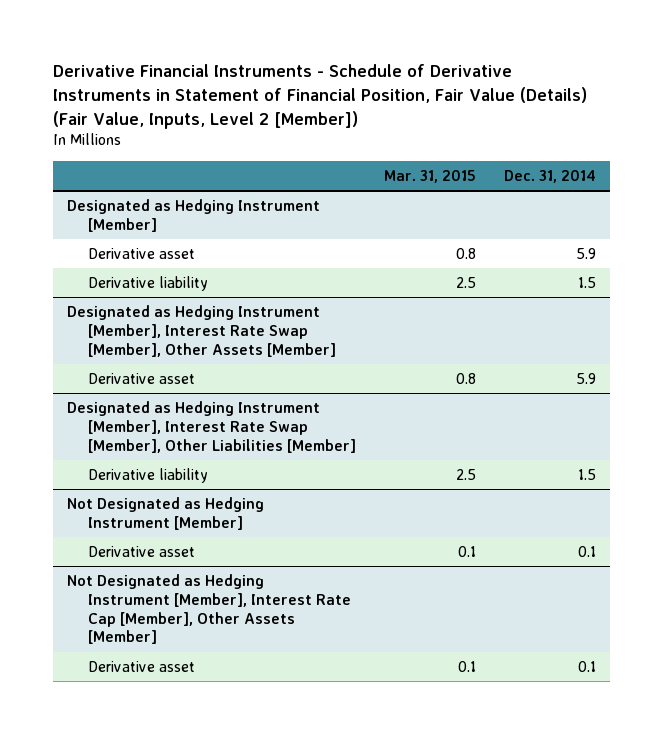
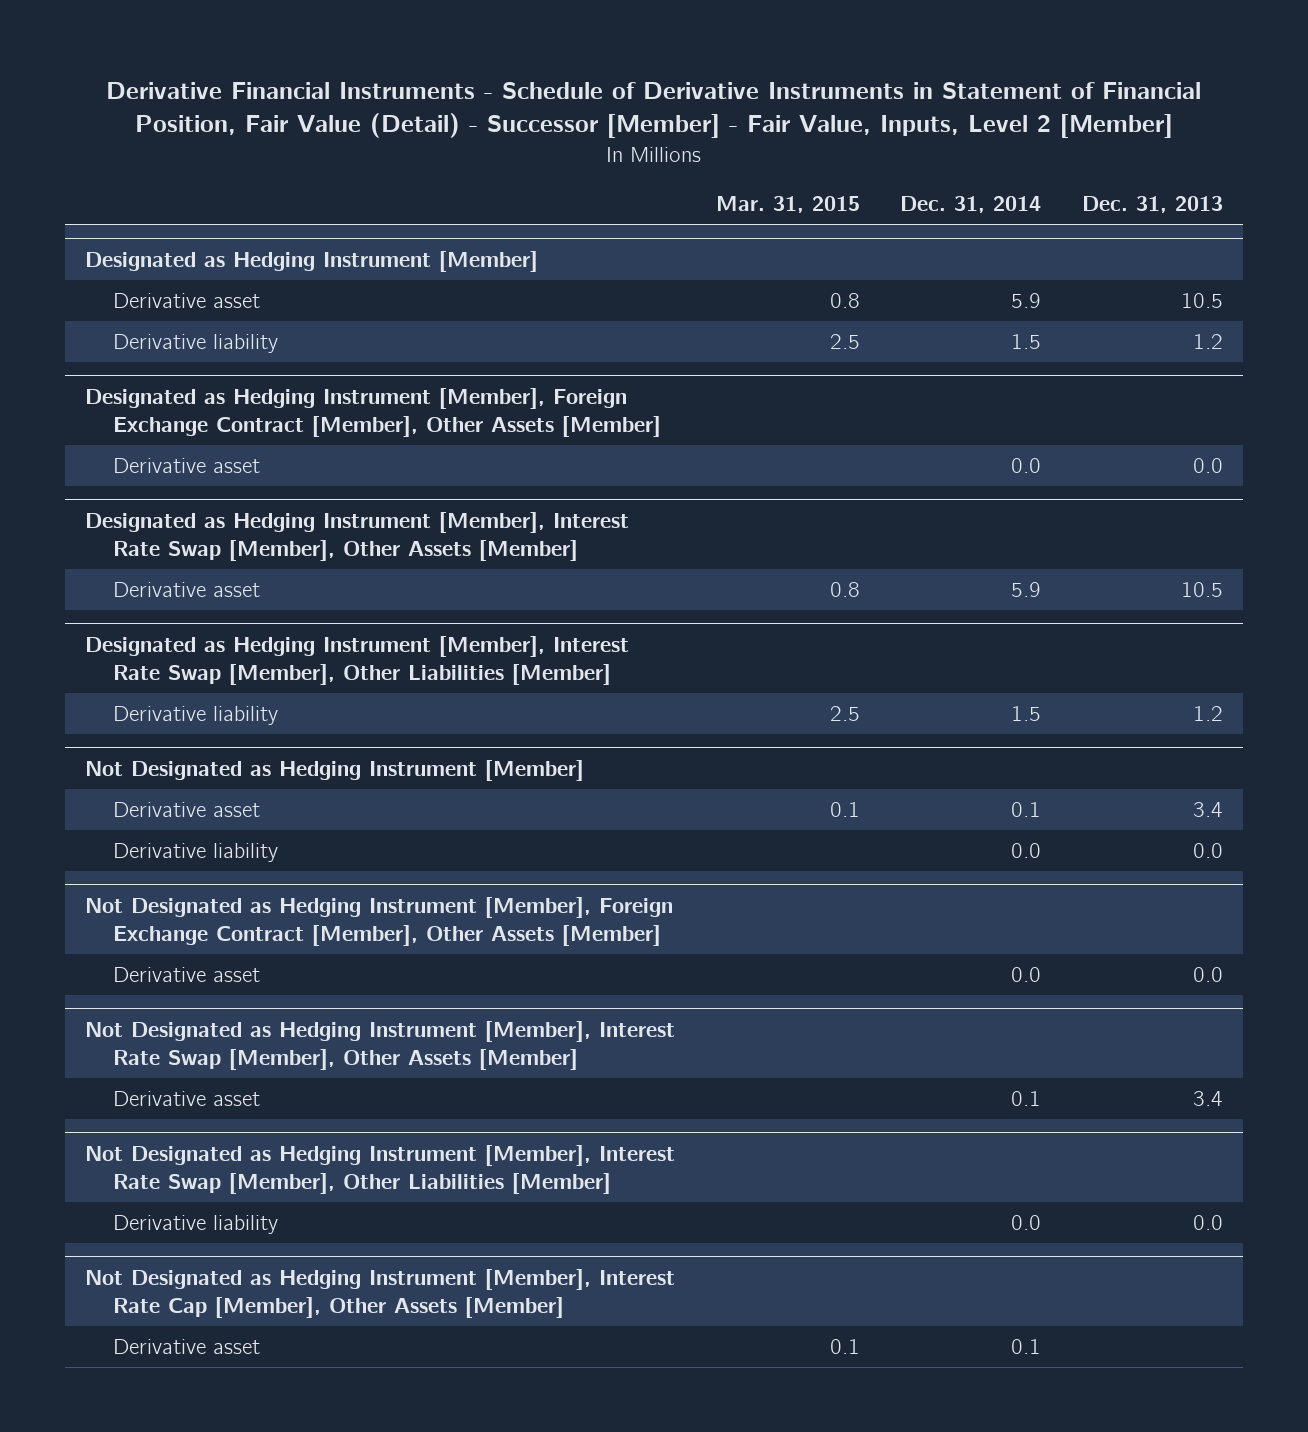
- Derivative Financial Instruments - Schedule of Derivative Instruments in Statement of Financial Position, Fair Value (Details) (Fair Value, Inputs, Level 2 [Member])
+ Derivative Financial Instruments - Schedule of Derivative Instruments in Statement of Financial Position, Fair Value (Detail) - Successor [Member] - Fair Value, Inputs, Level 2 [Member]
- | Mar. 31, 2015 | Dec. 31, 2014
+ | Mar. 31, 2015 | Dec. 31, 2014 | Dec. 31, 2013
+ Designated as Hedging Instrument [Member], Foreign Exchange Contract [Member], Other Assets [Member]
+ Derivative asset | | 0.0 | 0.0
@ Not Designated as Hedging Instrument [Member]
+ Derivative liability | | 0.0 | 0.0
+ Not Designated as Hedging Instrument [Member], Foreign Exchange Contract [Member], Other Assets [Member]
+ Derivative asset | | 0.0 | 0.0
+ Not Designated as Hedging Instrument [Member], Interest Rate Swap [Member], Other Assets [Member]
+ Derivative asset | | 0.1 | 3.4
+ Not Designated as Hedging Instrument [Member], Interest Rate Swap [Member], Other Liabilities [Member]
+ Derivative liability | | 0.0 | 0.0

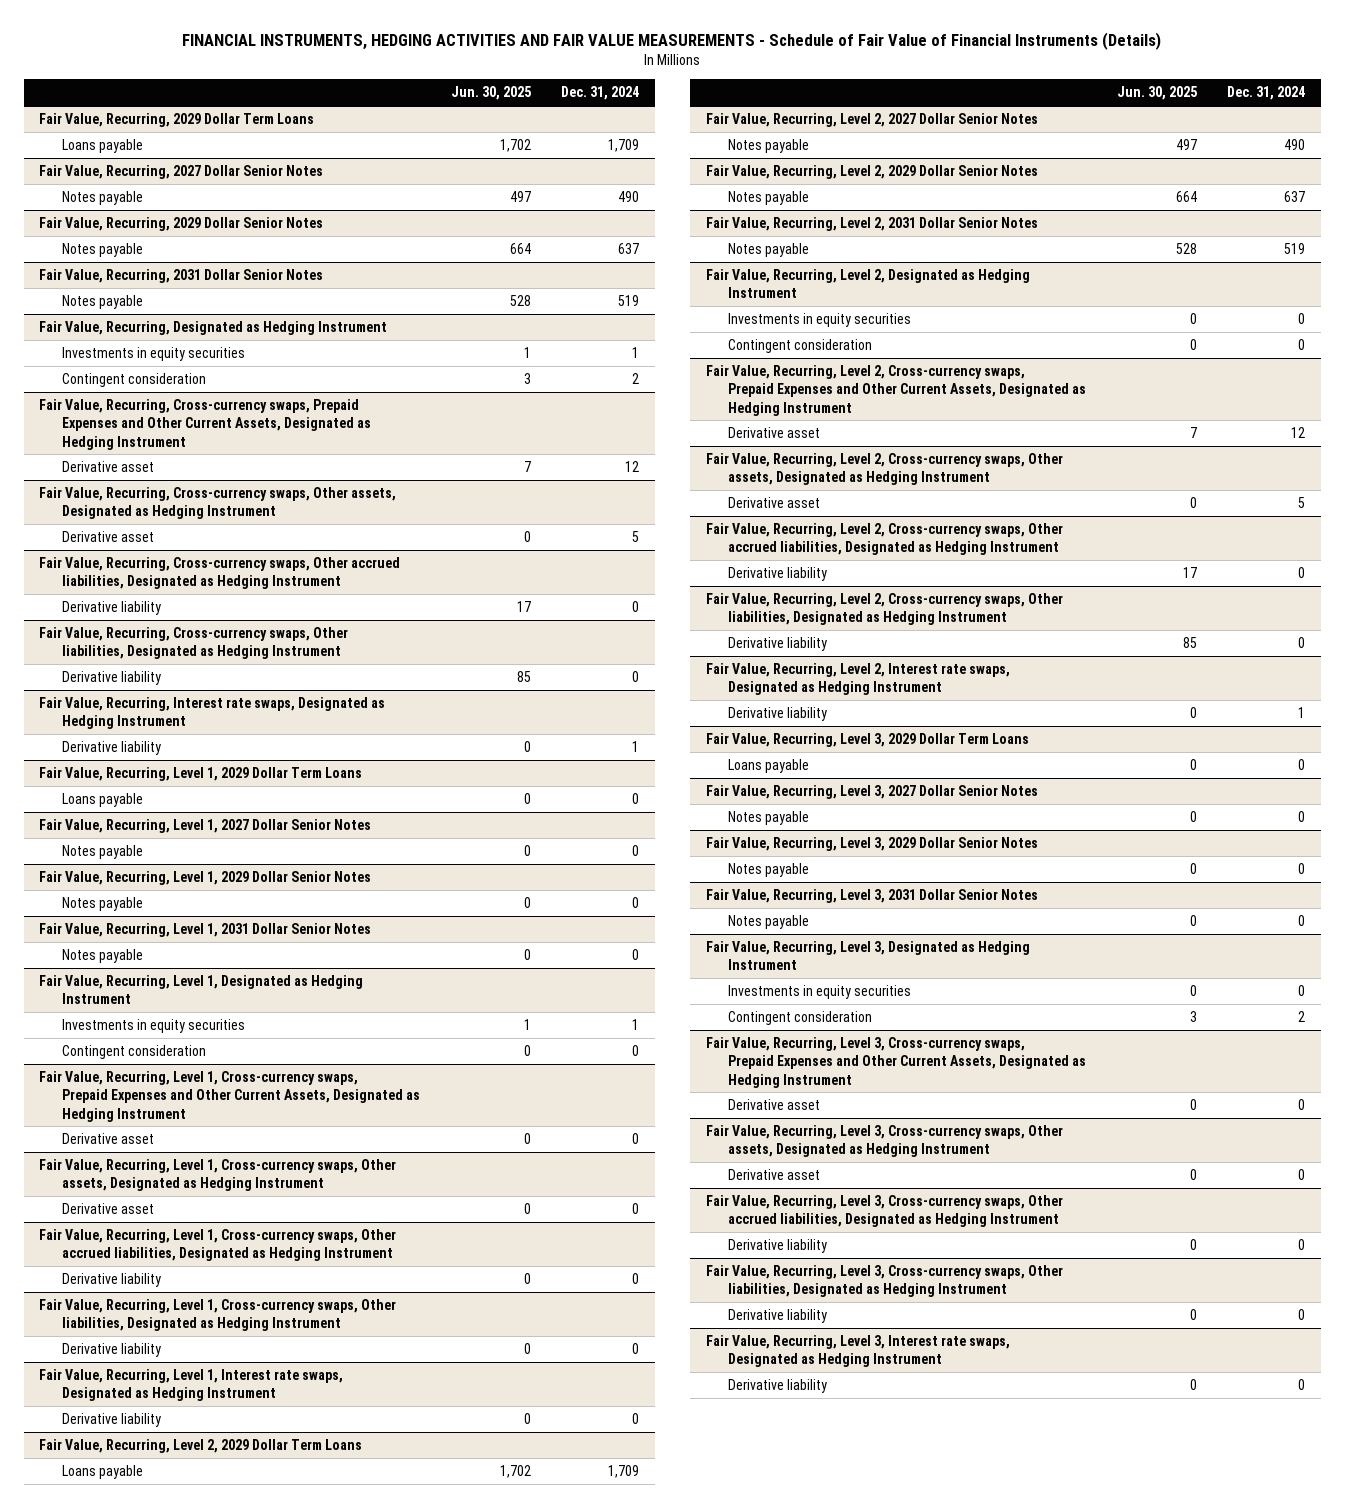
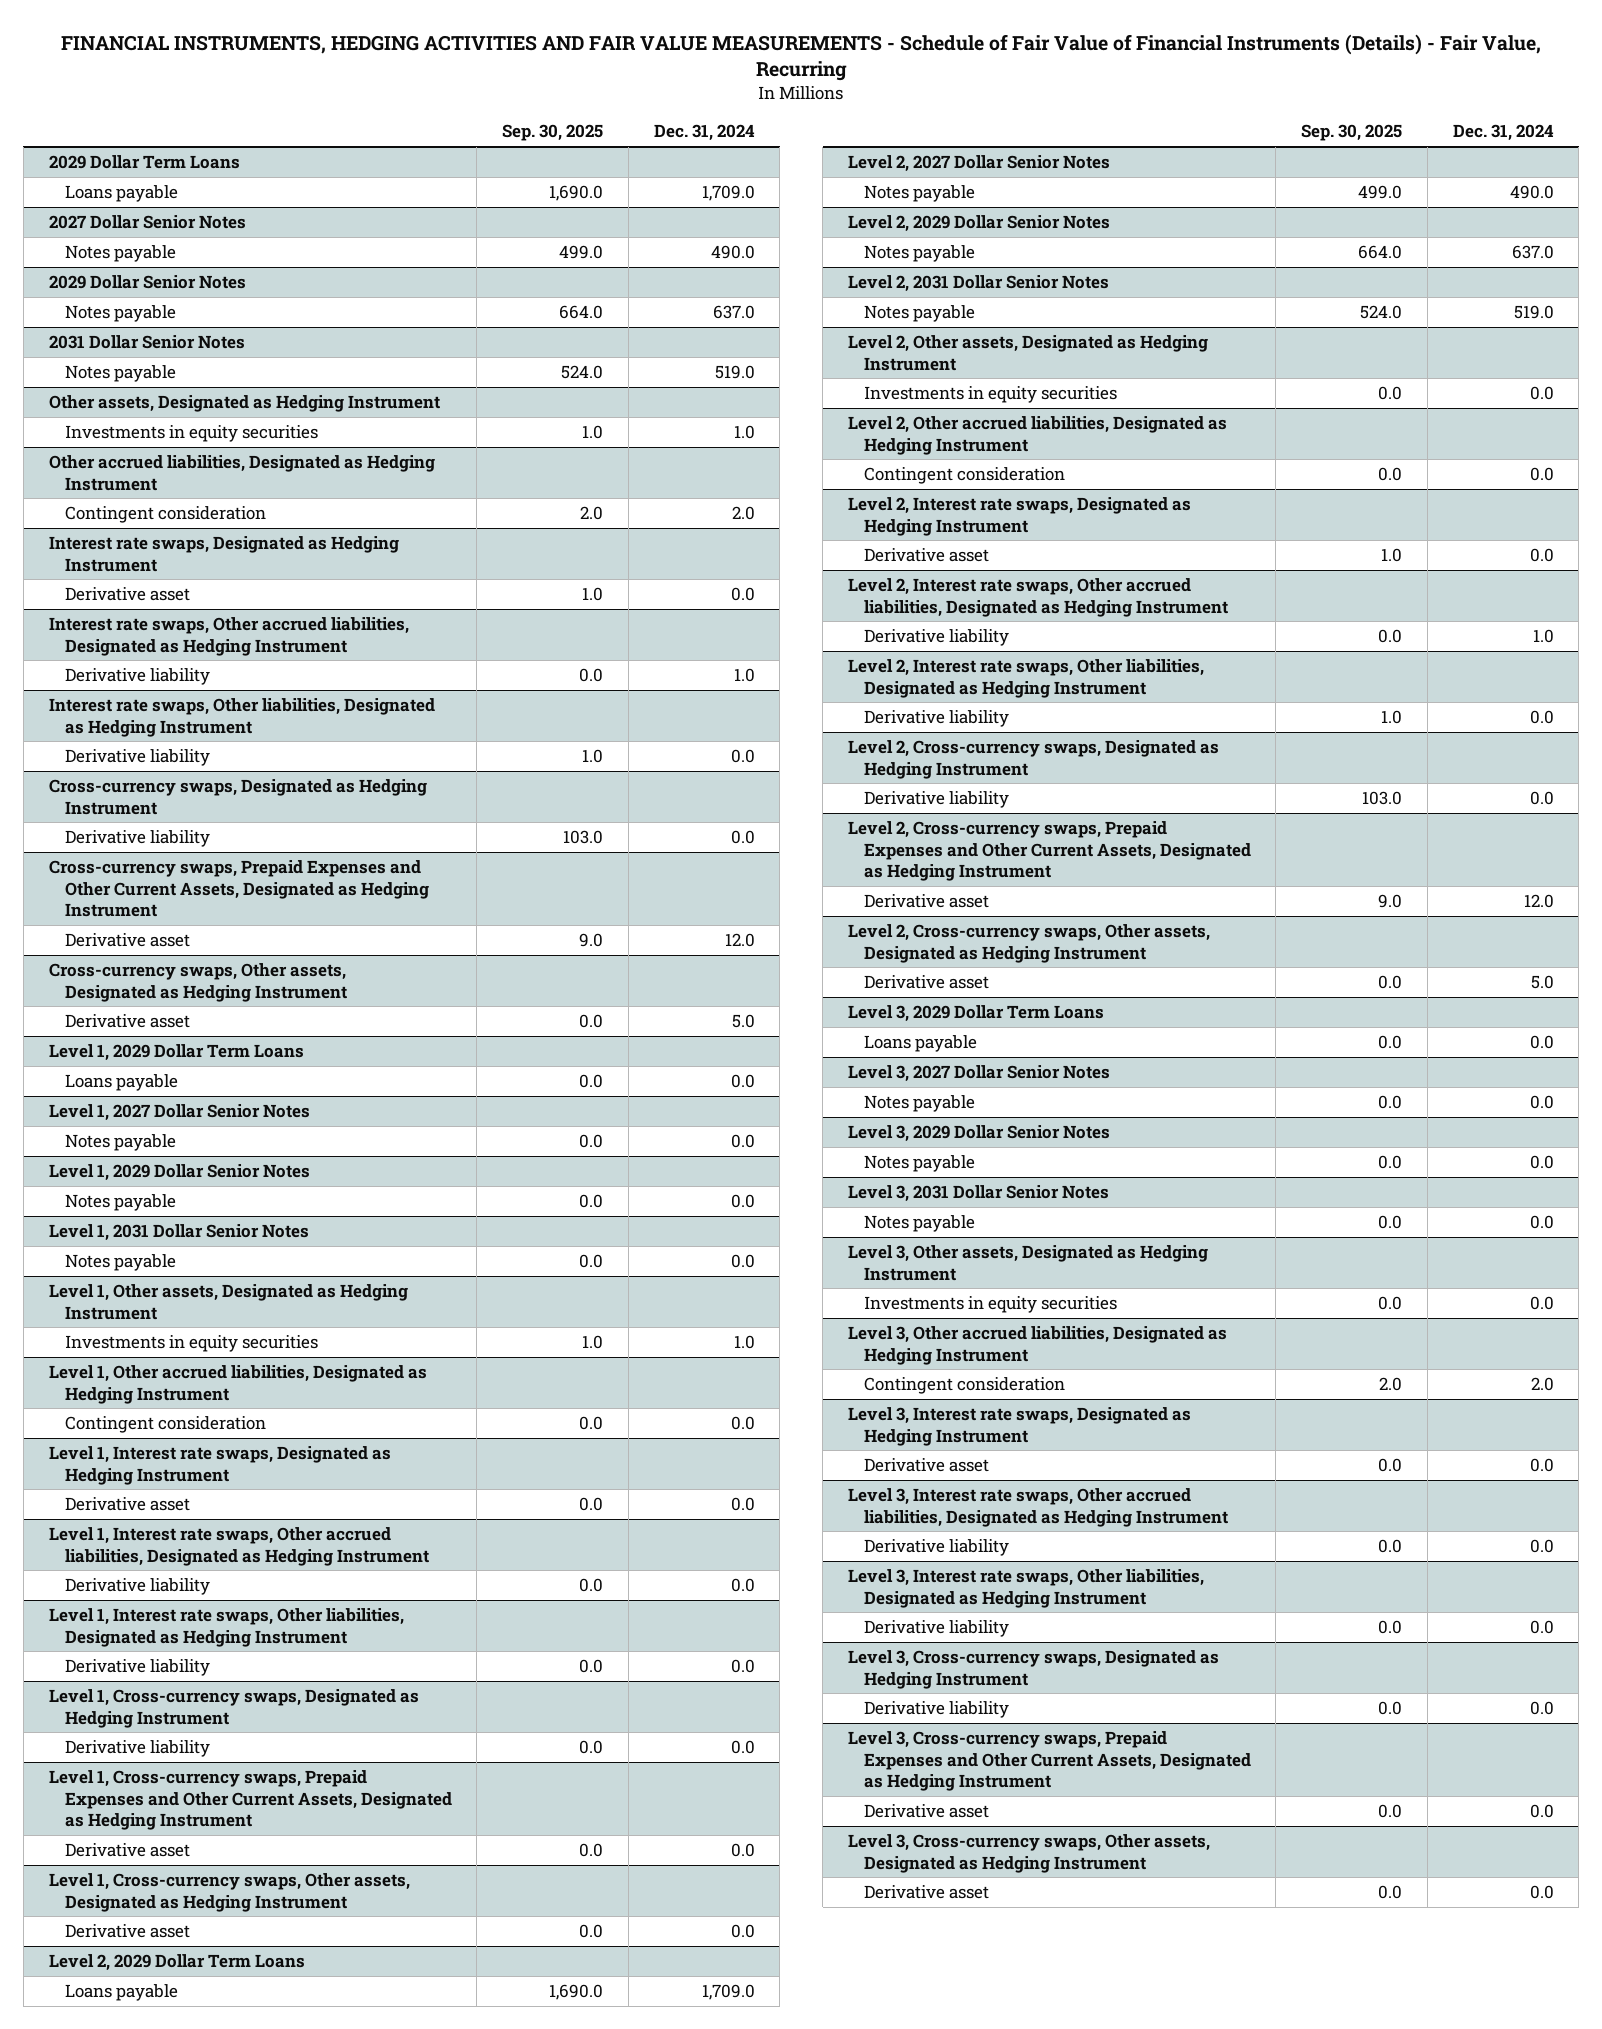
- FINANCIAL INSTRUMENTS, HEDGING ACTIVITIES AND FAIR VALUE MEASUREMENTS - Schedule of Fair Value of Financial Instruments (Details)
+ FINANCIAL INSTRUMENTS, HEDGING ACTIVITIES AND FAIR VALUE MEASUREMENTS - Schedule of Fair Value of Financial Instruments (Details) - Fair Value, Recurring
- | Jun. 30, 2025 | Dec. 31, 2024
+ | Sep. 30, 2025 | Dec. 31, 2024
- Fair Value, Recurring, 2029 Dollar Term Loans
- Loans payable | 1,702 | 1,709
- Fair Value, Recurring, 2027 Dollar Senior Notes
- Notes payable | 497 | 490
- Fair Value, Recurring, 2029 Dollar Senior Notes
- Notes payable | 664 | 637
- Fair Value, Recurring, 2031 Dollar Senior Notes
- Notes payable | 528 | 519
- Fair Value, Recurring, Designated as Hedging Instrument
- Investments in equity securities | 1 | 1
- Contingent consideration | 3 | 2
- Fair Value, Recurring, Cross-currency swaps, Prepaid Expenses and Other Current Assets, Designated as Hedging Instrument
- Derivative asset | 7 | 12
- Fair Value, Recurring, Cross-currency swaps, Other assets, Designated as Hedging Instrument
- Derivative asset | 0 | 5
- Fair Value, Recurring, Cross-currency swaps, Other accrued liabilities, Designated as Hedging Instrument
- Derivative liability | 17 | 0
- Fair Value, Recurring, Cross-currency swaps, Other liabilities, Designated as Hedging Instrument
- Derivative liability | 85 | 0
- Fair Value, Recurring, Interest rate swaps, Designated as Hedging Instrument
- Derivative liability | 0 | 1
- Fair Value, Recurring, Level 1, 2029 Dollar Term Loans
- Loans payable | 0 | 0
- Fair Value, Recurring, Level 1, 2027 Dollar Senior Notes
- Notes payable | 0 | 0
- Fair Value, Recurring, Level 1, 2029 Dollar Senior Notes
- Notes payable | 0 | 0
- Fair Value, Recurring, Level 1, 2031 Dollar Senior Notes
- Notes payable | 0 | 0
- Fair Value, Recurring, Level 1, Designated as Hedging Instrument
- Investments in equity securities | 1 | 1
- Contingent consideration | 0 | 0
- Fair Value, Recurring, Level 1, Cross-currency swaps, Prepaid Expenses and Other Current Assets, Designated as Hedging Instrument
- Derivative asset | 0 | 0
- Fair Value, Recurring, Level 1, Cross-currency swaps, Other assets, Designated as Hedging Instrument
- Derivative asset | 0 | 0
- Fair Value, Recurring, Level 1, Cross-currency swaps, Other accrued liabilities, Designated as Hedging Instrument
- Derivative liability | 0 | 0
- Fair Value, Recurring, Level 1, Cross-currency swaps, Other liabilities, Designated as Hedging Instrument
- Derivative liability | 0 | 0
- Fair Value, Recurring, Level 1, Interest rate swaps, Designated as Hedging Instrument
- Derivative liability | 0 | 0
- Fair Value, Recurring, Level 2, 2029 Dollar Term Loans
- Loans payable | 1,702 | 1,709
- Fair Value, Recurring, Level 2, 2027 Dollar Senior Notes
- Notes payable | 497 | 490
- Fair Value, Recurring, Level 2, 2029 Dollar Senior Notes
- Notes payable | 664 | 637
- Fair Value, Recurring, Level 2, 2031 Dollar Senior Notes
- Notes payable | 528 | 519
- Fair Value, Recurring, Level 2, Designated as Hedging Instrument
- Investments in equity securities | 0 | 0
- Contingent consideration | 0 | 0
- Fair Value, Recurring, Level 2, Cross-currency swaps, Prepaid Expenses and Other Current Assets, Designated as Hedging Instrument
- Derivative asset | 7 | 12
- Fair Value, Recurring, Level 2, Cross-currency swaps, Other assets, Designated as Hedging Instrument
- Derivative asset | 0 | 5
- Fair Value, Recurring, Level 2, Cross-currency swaps, Other accrued liabilities, Designated as Hedging Instrument
- Derivative liability | 17 | 0
- Fair Value, Recurring, Level 2, Cross-currency swaps, Other liabilities, Designated as Hedging Instrument
- Derivative liability | 85 | 0
- Fair Value, Recurring, Level 2, Interest rate swaps, Designated as Hedging Instrument
- Derivative liability | 0 | 1
- Fair Value, Recurring, Level 3, 2029 Dollar Term Loans
- Loans payable | 0 | 0
- Fair Value, Recurring, Level 3, 2027 Dollar Senior Notes
- Notes payable | 0 | 0
- Fair Value, Recurring, Level 3, 2029 Dollar Senior Notes
- Notes payable | 0 | 0
- Fair Value, Recurring, Level 3, 2031 Dollar Senior Notes
- Notes payable | 0 | 0
- Fair Value, Recurring, Level 3, Designated as Hedging Instrument
- Investments in equity securities | 0 | 0
- Contingent consideration | 3 | 2
- Fair Value, Recurring, Level 3, Cross-currency swaps, Prepaid Expenses and Other Current Assets, Designated as Hedging Instrument
- Derivative asset | 0 | 0
- Fair Value, Recurring, Level 3, Cross-currency swaps, Other assets, Designated as Hedging Instrument
- Derivative asset | 0 | 0
- Fair Value, Recurring, Level 3, Cross-currency swaps, Other accrued liabilities, Designated as Hedging Instrument
- Derivative liability | 0 | 0
- Fair Value, Recurring, Level 3, Cross-currency swaps, Other liabilities, Designated as Hedging Instrument
- Derivative liability | 0 | 0
- Fair Value, Recurring, Level 3, Interest rate swaps, Designated as Hedging Instrument
- Derivative liability | 0 | 0
+ 2029 Dollar Term Loans
+ Loans payable | 1,690.0 | 1,709.0
+ 2027 Dollar Senior Notes
+ Notes payable | 499.0 | 490.0
+ 2029 Dollar Senior Notes
+ Notes payable | 664.0 | 637.0
+ 2031 Dollar Senior Notes
+ Notes payable | 524.0 | 519.0
+ Other assets, Designated as Hedging Instrument
+ Investments in equity securities | 1.0 | 1.0
+ Other accrued liabilities, Designated as Hedging Instrument
+ Contingent consideration | 2.0 | 2.0
+ Interest rate swaps, Designated as Hedging Instrument
+ Derivative asset | 1.0 | 0.0
+ Interest rate swaps, Other accrued liabilities, Designated as Hedging Instrument
+ Derivative liability | 0.0 | 1.0
+ Interest rate swaps, Other liabilities, Designated as Hedging Instrument
+ Derivative liability | 1.0 | 0.0
+ Cross-currency swaps, Designated as Hedging Instrument
+ Derivative liability | 103.0 | 0.0
+ Cross-currency swaps, Prepaid Expenses and Other Current Assets, Designated as Hedging Instrument
+ Derivative asset | 9.0 | 12.0
+ Cross-currency swaps, Other assets, Designated as Hedging Instrument
+ Derivative asset | 0.0 | 5.0
+ Level 1, 2029 Dollar Term Loans
+ Loans payable | 0.0 | 0.0
+ Level 1, 2027 Dollar Senior Notes
+ Notes payable | 0.0 | 0.0
+ Level 1, 2029 Dollar Senior Notes
+ Notes payable | 0.0 | 0.0
+ Level 1, 2031 Dollar Senior Notes
+ Notes payable | 0.0 | 0.0
+ Level 1, Other assets, Designated as Hedging Instrument
+ Investments in equity securities | 1.0 | 1.0
+ Level 1, Other accrued liabilities, Designated as Hedging Instrument
+ Contingent consideration | 0.0 | 0.0
+ Level 1, Interest rate swaps, Designated as Hedging Instrument
+ Derivative asset | 0.0 | 0.0
+ Level 1, Interest rate swaps, Other accrued liabilities, Designated as Hedging Instrument
+ Derivative liability | 0.0 | 0.0
+ Level 1, Interest rate swaps, Other liabilities, Designated as Hedging Instrument
+ Derivative liability | 0.0 | 0.0
+ Level 1, Cross-currency swaps, Designated as Hedging Instrument
+ Derivative liability | 0.0 | 0.0
+ Level 1, Cross-currency swaps, Prepaid Expenses and Other Current Assets, Designated as Hedging Instrument
+ Derivative asset | 0.0 | 0.0
+ Level 1, Cross-currency swaps, Other assets, Designated as Hedging Instrument
+ Derivative asset | 0.0 | 0.0
+ Level 2, 2029 Dollar Term Loans
+ Loans payable | 1,690.0 | 1,709.0
+ Level 2, 2027 Dollar Senior Notes
+ Notes payable | 499.0 | 490.0
+ Level 2, 2029 Dollar Senior Notes
+ Notes payable | 664.0 | 637.0
+ Level 2, 2031 Dollar Senior Notes
+ Notes payable | 524.0 | 519.0
+ Level 2, Other assets, Designated as Hedging Instrument
+ Investments in equity securities | 0.0 | 0.0
+ Level 2, Other accrued liabilities, Designated as Hedging Instrument
+ Contingent consideration | 0.0 | 0.0
+ Level 2, Interest rate swaps, Designated as Hedging Instrument
+ Derivative asset | 1.0 | 0.0
+ Level 2, Interest rate swaps, Other accrued liabilities, Designated as Hedging Instrument
+ Derivative liability | 0.0 | 1.0
+ Level 2, Interest rate swaps, Other liabilities, Designated as Hedging Instrument
+ Derivative liability | 1.0 | 0.0
+ Level 2, Cross-currency swaps, Designated as Hedging Instrument
+ Derivative liability | 103.0 | 0.0
+ Level 2, Cross-currency swaps, Prepaid Expenses and Other Current Assets, Designated as Hedging Instrument
+ Derivative asset | 9.0 | 12.0
+ Level 2, Cross-currency swaps, Other assets, Designated as Hedging Instrument
+ Derivative asset | 0.0 | 5.0
+ Level 3, 2029 Dollar Term Loans
+ Loans payable | 0.0 | 0.0
+ Level 3, 2027 Dollar Senior Notes
+ Notes payable | 0.0 | 0.0
+ Level 3, 2029 Dollar Senior Notes
+ Notes payable | 0.0 | 0.0
+ Level 3, 2031 Dollar Senior Notes
+ Notes payable | 0.0 | 0.0
+ Level 3, Other assets, Designated as Hedging Instrument
+ Investments in equity securities | 0.0 | 0.0
+ Level 3, Other accrued liabilities, Designated as Hedging Instrument
+ Contingent consideration | 2.0 | 2.0
+ Level 3, Interest rate swaps, Designated as Hedging Instrument
+ Derivative asset | 0.0 | 0.0
+ Level 3, Interest rate swaps, Other accrued liabilities, Designated as Hedging Instrument
+ Derivative liability | 0.0 | 0.0
+ Level 3, Interest rate swaps, Other liabilities, Designated as Hedging Instrument
+ Derivative liability | 0.0 | 0.0
+ Level 3, Cross-currency swaps, Designated as Hedging Instrument
+ Derivative liability | 0.0 | 0.0
+ Level 3, Cross-currency swaps, Prepaid Expenses and Other Current Assets, Designated as Hedging Instrument
+ Derivative asset | 0.0 | 0.0
+ Level 3, Cross-currency swaps, Other assets, Designated as Hedging Instrument
+ Derivative asset | 0.0 | 0.0

